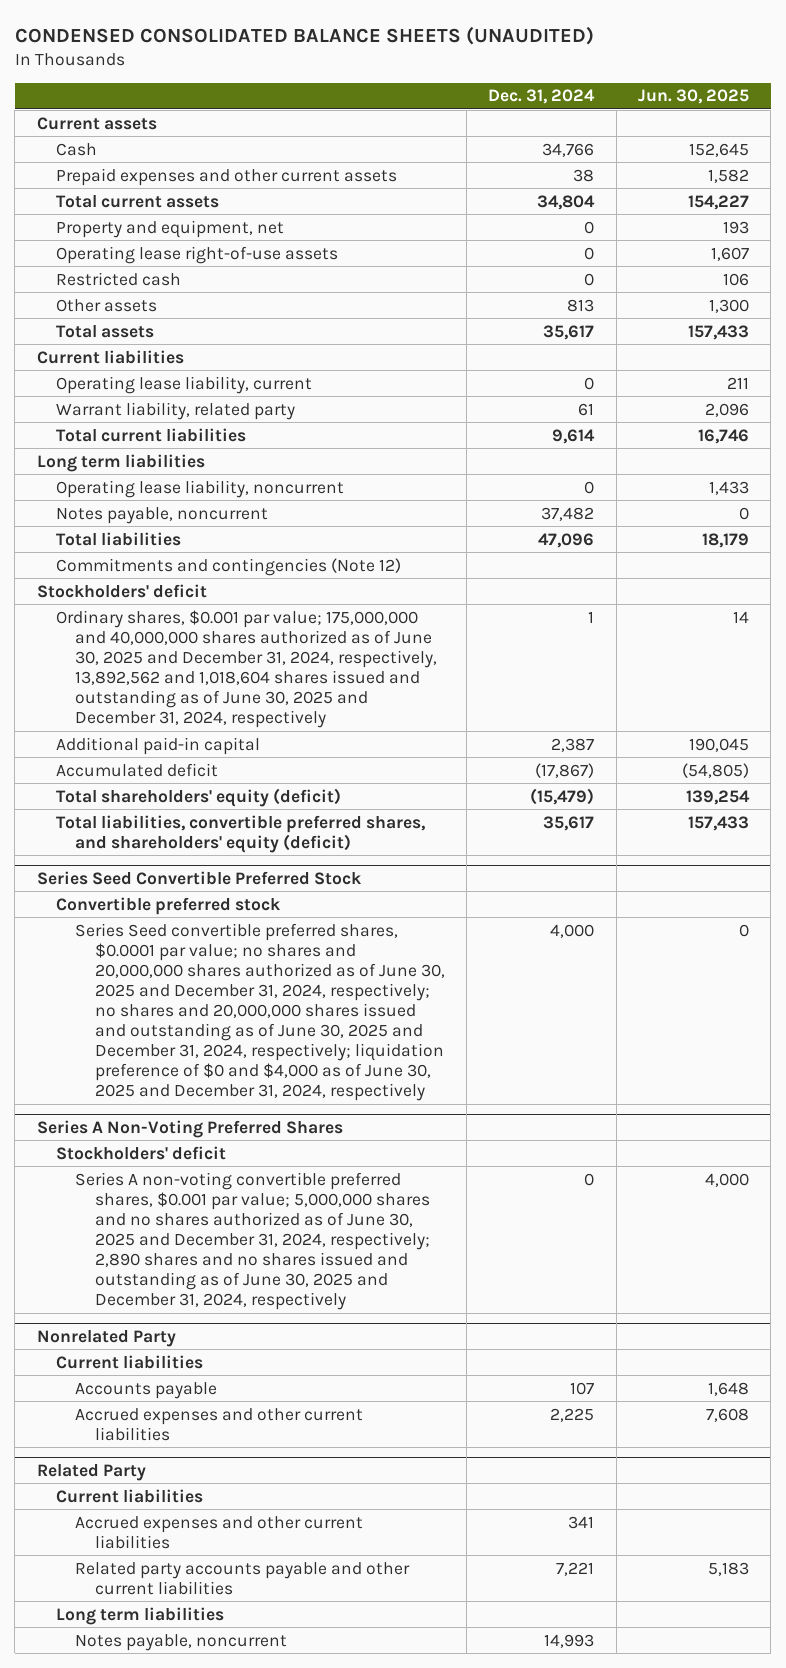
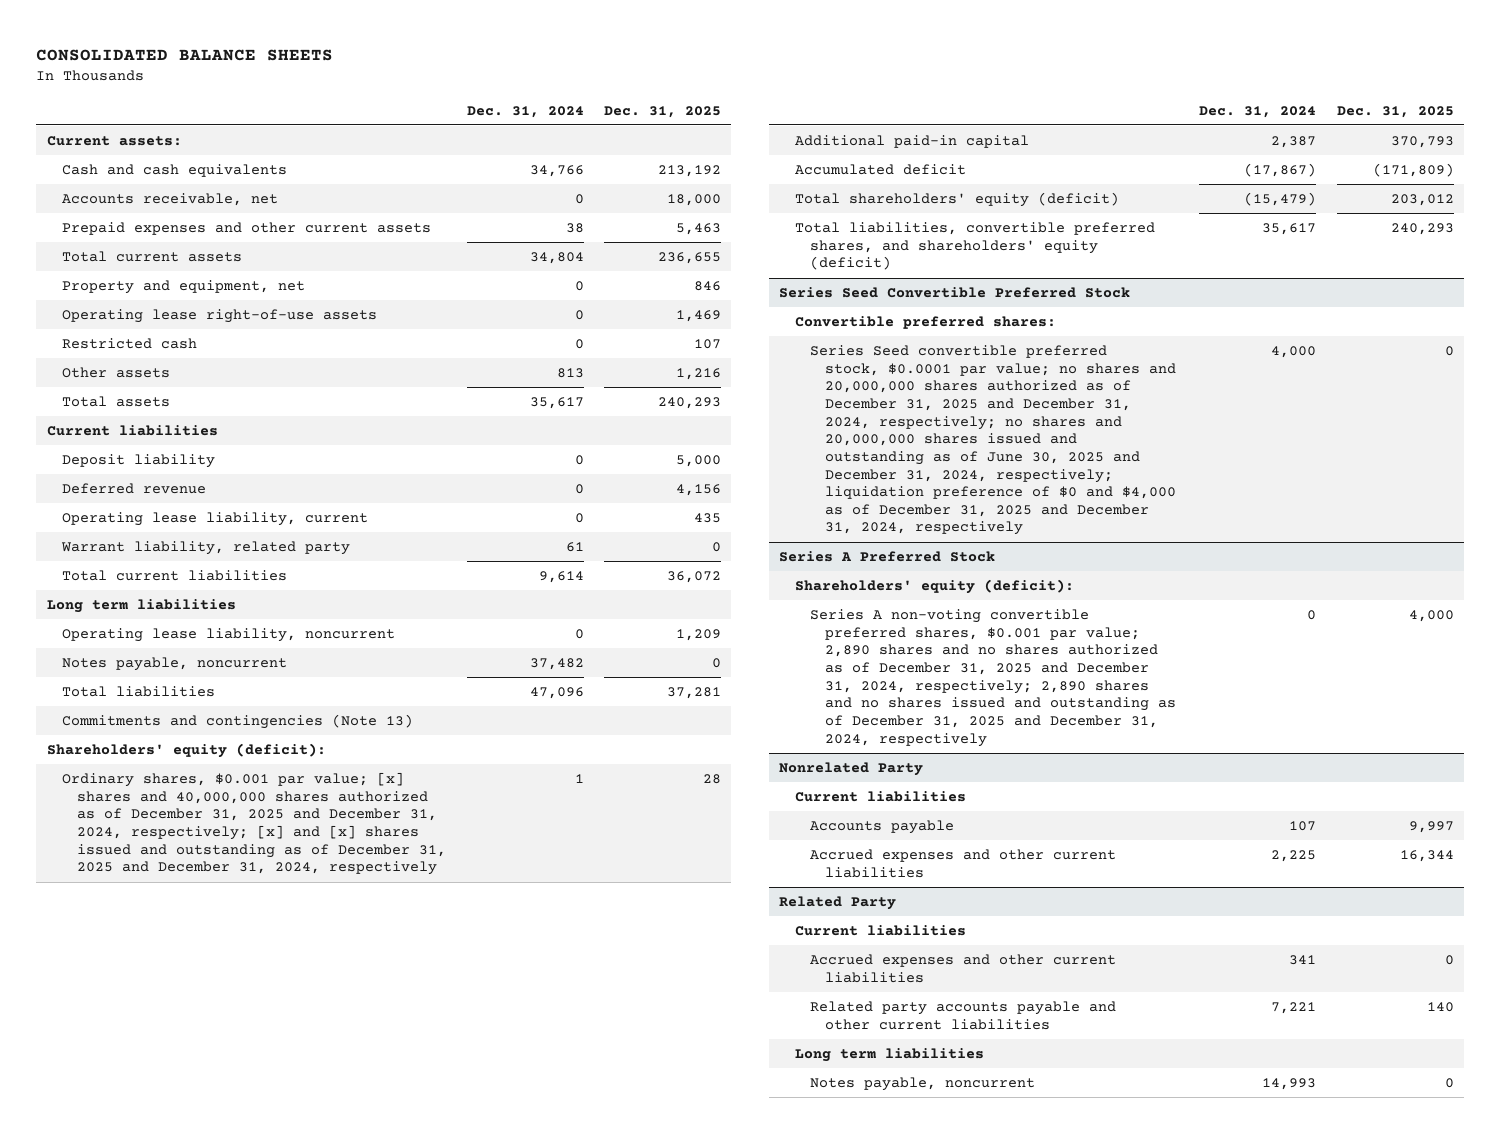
- CONDENSED CONSOLIDATED BALANCE SHEETS (UNAUDITED)
+ CONSOLIDATED BALANCE SHEETS
- | Dec. 31, 2024 | Jun. 30, 2025
+ | Dec. 31, 2024 | Dec. 31, 2025
- Current assets
- Cash | 34,766 | 152,645
+ Current assets:
+ Cash and cash equivalents | 34,766 | 213,192
+ Accounts receivable, net | 0 | 18,000
+ Deposit liability | 0 | 5,000
+ Deferred revenue | 0 | 4,156
- Commitments and contingencies (Note 12)
- Stockholders' deficit
- Ordinary shares, $0.001 par value; 175,000,000 and 40,000,000 shares authorized as of June 30, 2025 and December 31, 2024, respectively, 13,892,562 and 1,018,604 shares issued and outstanding as of June 30, 2025 and December 31, 2024, respectively | 1 | 14
+ Commitments and contingencies (Note 13)
+ Shareholders' equity (deficit):
+ Ordinary shares, $0.001 par value; [x] shares and 40,000,000 shares authorized as of December 31, 2025 and December 31, 2024, respectively; [x] and [x] shares issued and outstanding as of December 31, 2025 and December 31, 2024, respectively | 1 | 28
@ Series Seed Convertible Preferred Stock
- Convertible preferred stock
- Series Seed convertible preferred shares, $0.0001 par value; no shares and 20,000,000 shares authorized as of June 30, 2025 and December 31, 2024, respectively; no shares and 20,000,000 shares issued and outstanding as of June 30, 2025 and December 31, 2024, respectively; liquidation preference of $0 and $4,000 as of June 30, 2025 and December 31, 2024, respectively | 4,000 | 0
- Series A Non-Voting Preferred Shares
- Stockholders' deficit
- Series A non-voting convertible preferred shares, $0.001 par value; 5,000,000 shares and no shares authorized as of June 30, 2025 and December 31, 2024, respectively; 2,890 shares and no shares issued and outstanding as of June 30, 2025 and December 31, 2024, respectively | 0 | 4,000
@ Series Seed Convertible Preferred Stock
+ Convertible preferred shares:
+ Series Seed convertible preferred stock, $0.0001 par value; no shares and 20,000,000 shares authorized as of December 31, 2025 and December 31, 2024, respectively; no shares and 20,000,000 shares issued and outstanding as of June 30, 2025 and December 31, 2024, respectively; liquidation preference of $0 and $4,000 as of December 31, 2025 and December 31, 2024, respectively | 4,000 | 0
+ Series A Preferred Stock
+ Shareholders' equity (deficit):
+ Series A non-voting convertible preferred shares, $0.001 par value; 2,890 shares and no shares authorized as of December 31, 2025 and December 31, 2024, respectively; 2,890 shares and no shares issued and outstanding as of December 31, 2025 and December 31, 2024, respectively | 0 | 4,000

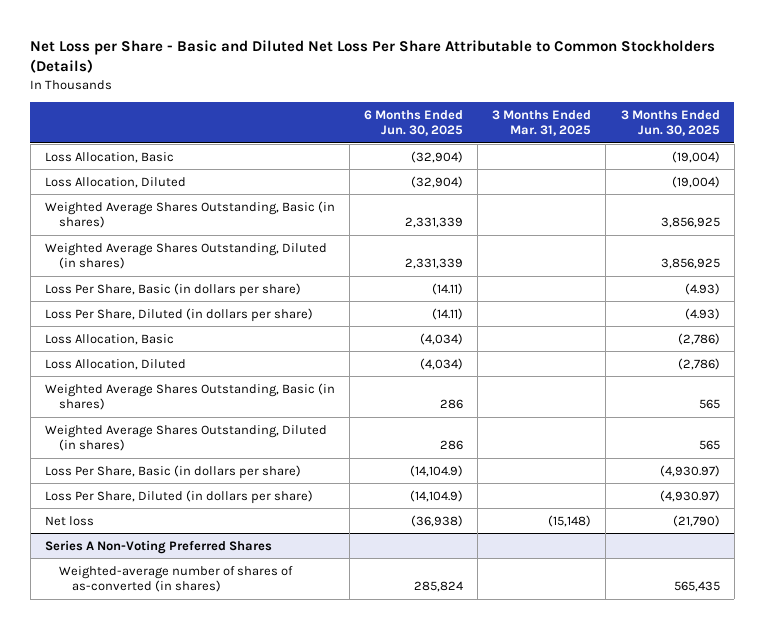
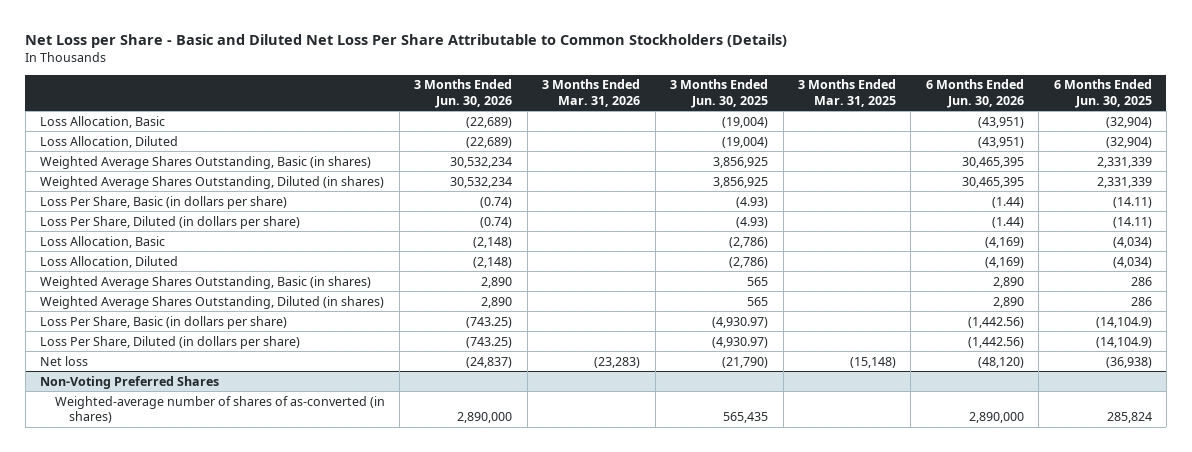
- | 6 Months Ended Jun. 30, 2025 | 3 Months Ended Mar. 31, 2025 | 3 Months Ended Jun. 30, 2025
+ | 3 Months Ended Jun. 30, 2026 | 3 Months Ended Mar. 31, 2026 | 3 Months Ended Jun. 30, 2025 | 3 Months Ended Mar. 31, 2025 | 6 Months Ended Jun. 30, 2026 | 6 Months Ended Jun. 30, 2025
- Series A Non-Voting Preferred Shares
+ Non-Voting Preferred Shares

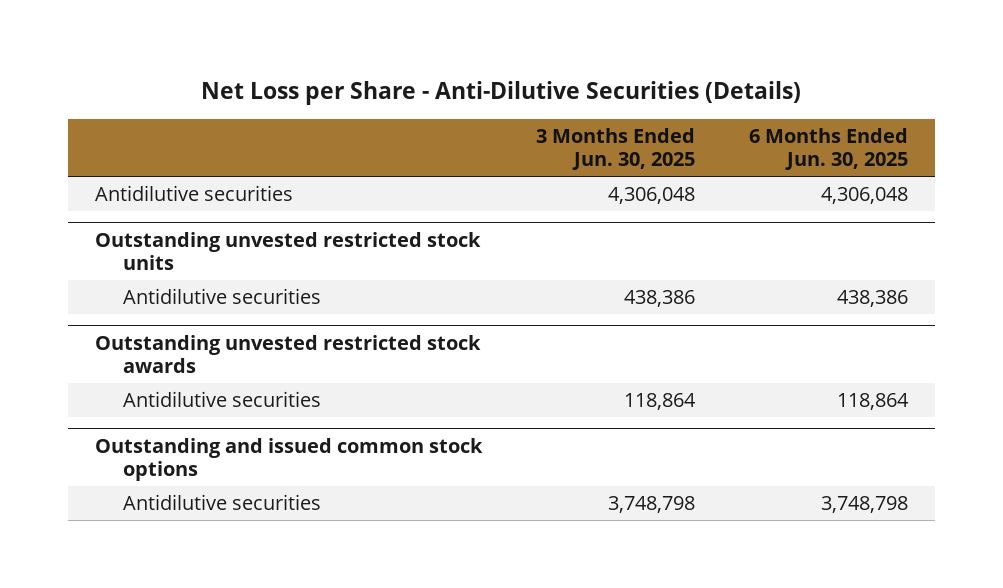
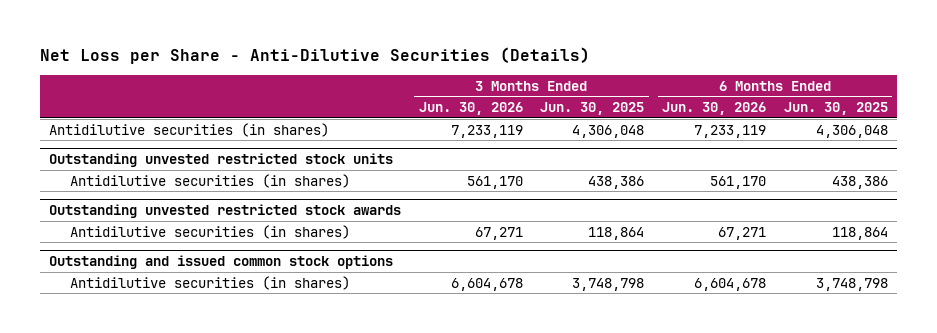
- | 3 Months Ended Jun. 30, 2025 | 6 Months Ended Jun. 30, 2025
+ | 3 Months Ended Jun. 30, 2026 | 3 Months Ended Jun. 30, 2025 | 6 Months Ended Jun. 30, 2026 | 6 Months Ended Jun. 30, 2025
- Antidilutive securities | 4,306,048 | 4,306,048
+ Antidilutive securities (in shares) | 7,233,119 | 4,306,048 | 7,233,119 | 4,306,048
@ Outstanding unvested restricted stock units
- Antidilutive securities | 438,386 | 438,386
+ Antidilutive securities (in shares) | 561,170 | 438,386 | 561,170 | 438,386
@ Outstanding unvested restricted stock awards
- Antidilutive securities | 118,864 | 118,864
+ Antidilutive securities (in shares) | 67,271 | 118,864 | 67,271 | 118,864
@ Outstanding and issued common stock options
- Antidilutive securities | 3,748,798 | 3,748,798
+ Antidilutive securities (in shares) | 6,604,678 | 3,748,798 | 6,604,678 | 3,748,798

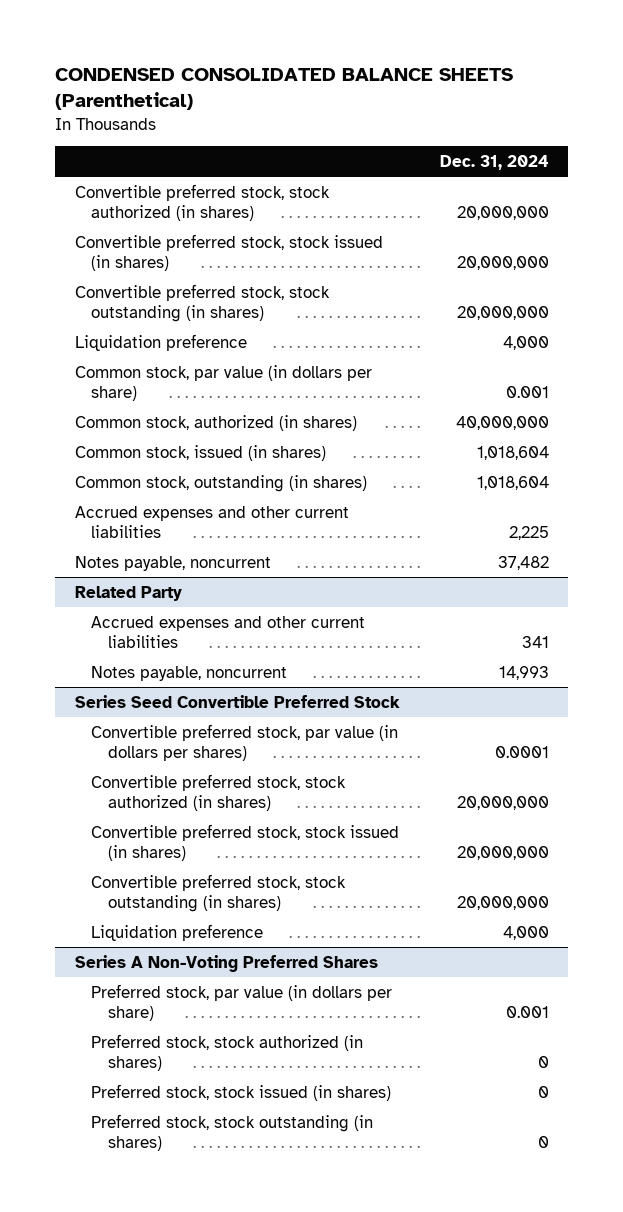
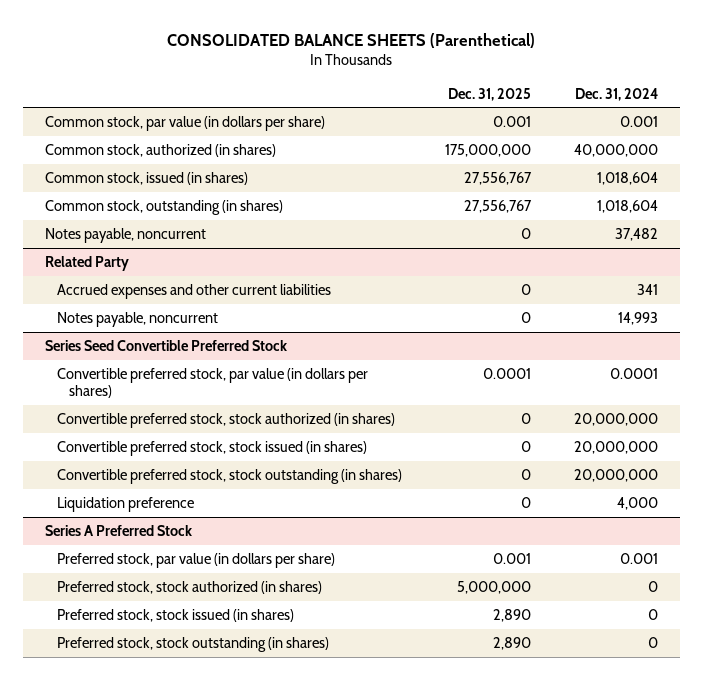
- CONDENSED CONSOLIDATED BALANCE SHEETS (Parenthetical)
+ CONSOLIDATED BALANCE SHEETS (Parenthetical)
- | Dec. 31, 2024
+ | Dec. 31, 2025 | Dec. 31, 2024
- Convertible preferred stock, stock authorized (in shares) | 20,000,000
- Convertible preferred stock, stock issued (in shares) | 20,000,000
- Convertible preferred stock, stock outstanding (in shares) | 20,000,000
- Liquidation preference | 4,000
- Accrued expenses and other current liabilities | 2,225
- Series A Non-Voting Preferred Shares
+ Series A Preferred Stock

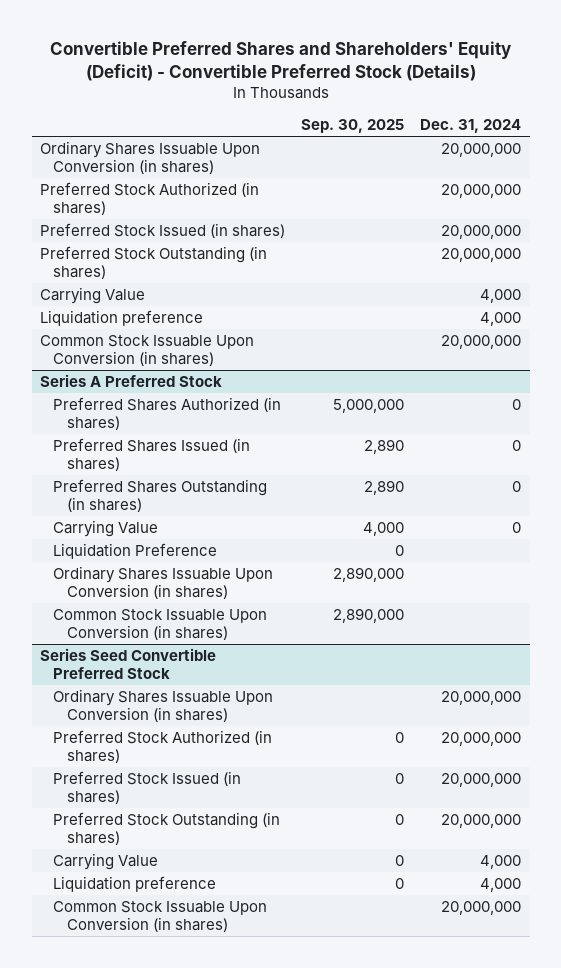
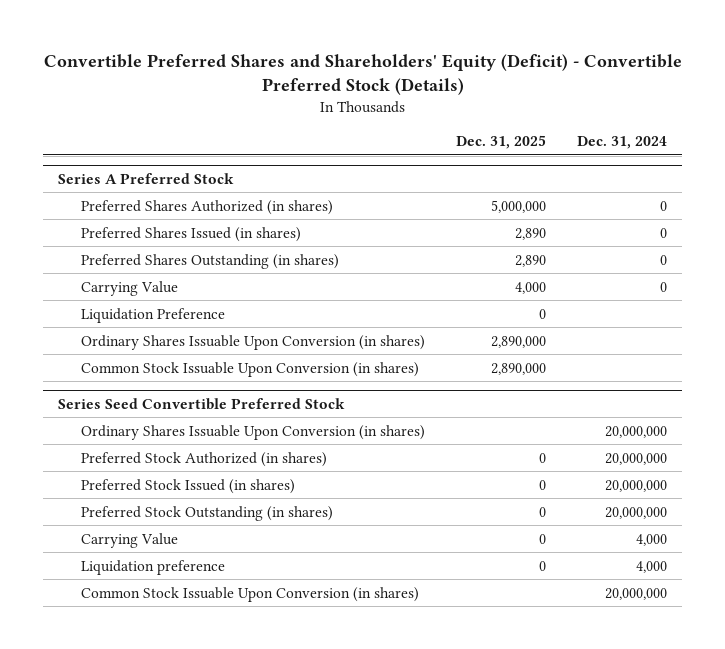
- | Sep. 30, 2025 | Dec. 31, 2024
+ | Dec. 31, 2025 | Dec. 31, 2024
- Ordinary Shares Issuable Upon Conversion (in shares) | | 20,000,000
- Preferred Stock Authorized (in shares) | | 20,000,000
- Preferred Stock Issued (in shares) | | 20,000,000
- Preferred Stock Outstanding (in shares) | | 20,000,000
- Carrying Value | | 4,000
- Liquidation preference | | 4,000
- Common Stock Issuable Upon Conversion (in shares) | | 20,000,000

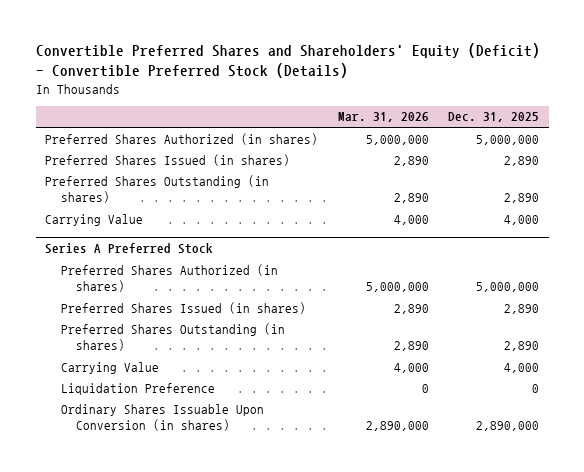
- | Dec. 31, 2025 | Dec. 31, 2024
+ | Mar. 31, 2026 | Dec. 31, 2025
+ Preferred Shares Authorized (in shares) | 5,000,000 | 5,000,000
+ Preferred Shares Issued (in shares) | 2,890 | 2,890
+ Preferred Shares Outstanding (in shares) | 2,890 | 2,890
+ Carrying Value | 4,000 | 4,000
@ Series A Preferred Stock
- Common Stock Issuable Upon Conversion (in shares) | 2,890,000 |
- Series Seed Convertible Preferred Stock
- Ordinary Shares Issuable Upon Conversion (in shares) | | 20,000,000
- Preferred Stock Authorized (in shares) | 0 | 20,000,000
- Preferred Stock Issued (in shares) | 0 | 20,000,000
- Preferred Stock Outstanding (in shares) | 0 | 20,000,000
- Carrying Value | 0 | 4,000
- Liquidation preference | 0 | 4,000
- Common Stock Issuable Upon Conversion (in shares) | | 20,000,000

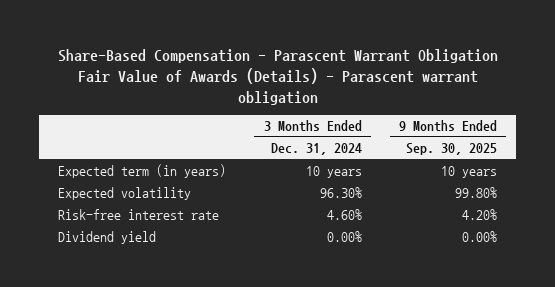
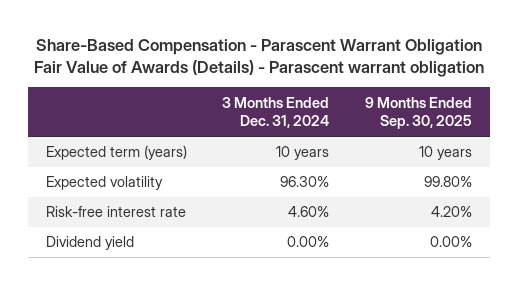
- Expected term (in years) | 10 years | 10 years
+ Expected term (years) | 10 years | 10 years

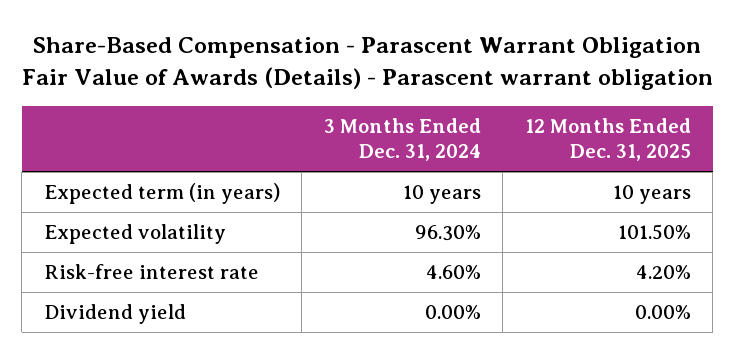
- | 3 Months Ended Dec. 31, 2024 | 9 Months Ended Sep. 30, 2025
+ | 3 Months Ended Dec. 31, 2024 | 12 Months Ended Dec. 31, 2025
- Expected term (years) | 10 years | 10 years
+ Expected term (in years) | 10 years | 10 years

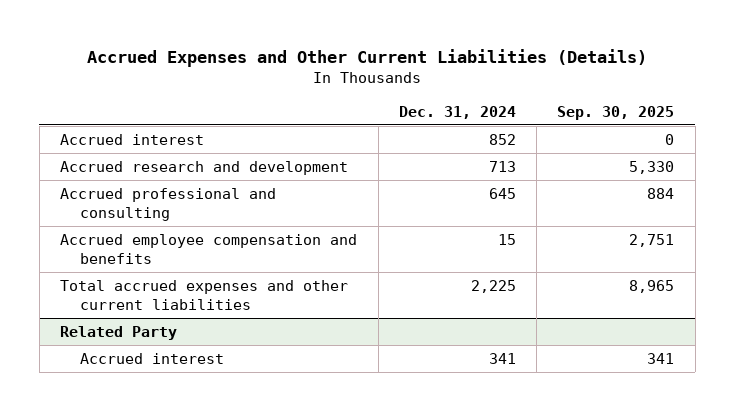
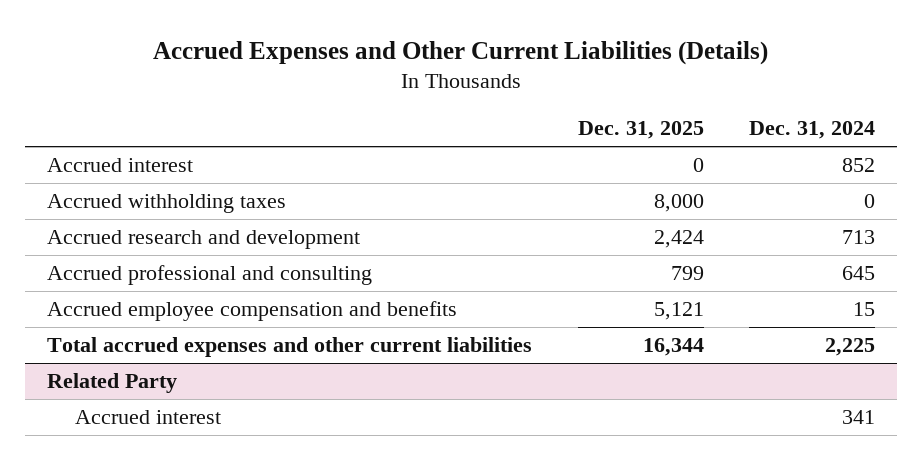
- | Dec. 31, 2024 | Sep. 30, 2025
+ | Dec. 31, 2025 | Dec. 31, 2024
+ Accrued withholding taxes | 8,000 | 0

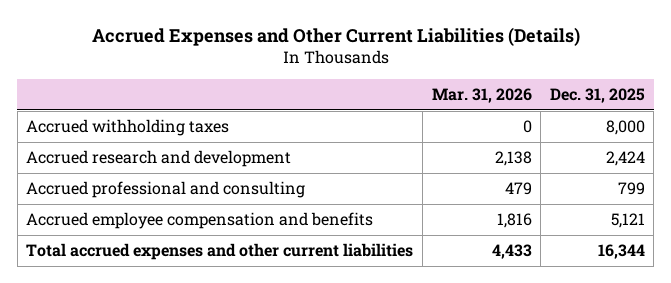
- | Dec. 31, 2025 | Dec. 31, 2024
+ | Mar. 31, 2026 | Dec. 31, 2025
- Accrued interest | 0 | 852
- Related Party
- Accrued interest | | 341

